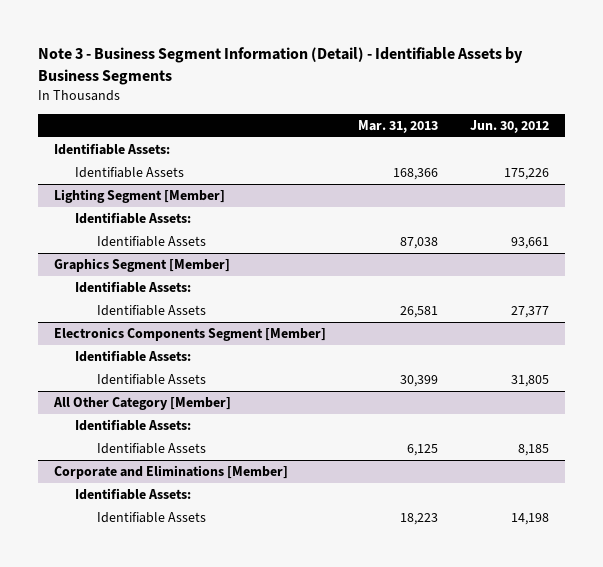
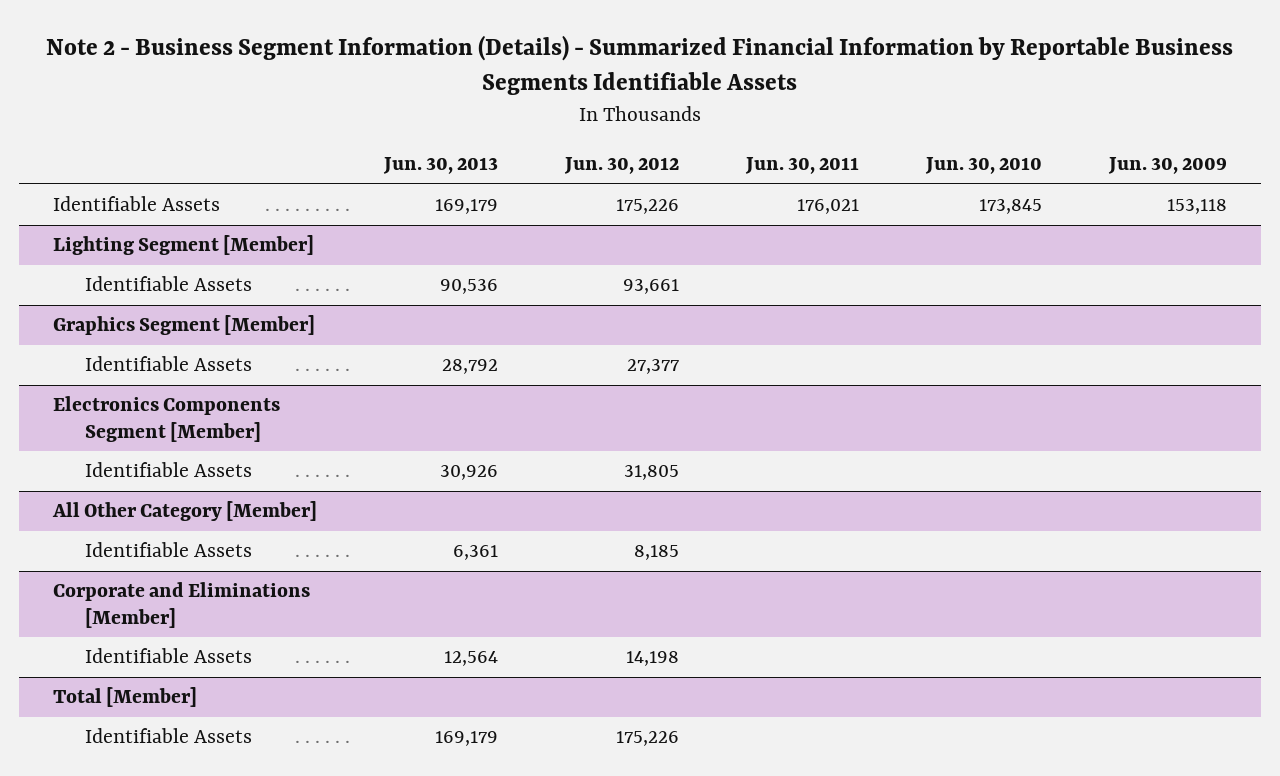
- Note 3 - Business Segment Information (Detail) - Identifiable Assets by Business Segments
+ Note 2 - Business Segment Information (Details) - Summarized Financial Information by Reportable Business Segments Identifiable Assets
- | Mar. 31, 2013 | Jun. 30, 2012
+ | Jun. 30, 2013 | Jun. 30, 2012 | Jun. 30, 2011 | Jun. 30, 2010 | Jun. 30, 2009
- Identifiable Assets:
@ Lighting Segment [Member]
- Identifiable Assets:
@ Graphics Segment [Member]
- Identifiable Assets:
@ Electronics Components Segment [Member]
- Identifiable Assets:
@ All Other Category [Member]
- Identifiable Assets:
@ Corporate and Eliminations [Member]
- Identifiable Assets:
+ Total [Member]
+ Identifiable Assets | 169,179 | 175,226 | | |

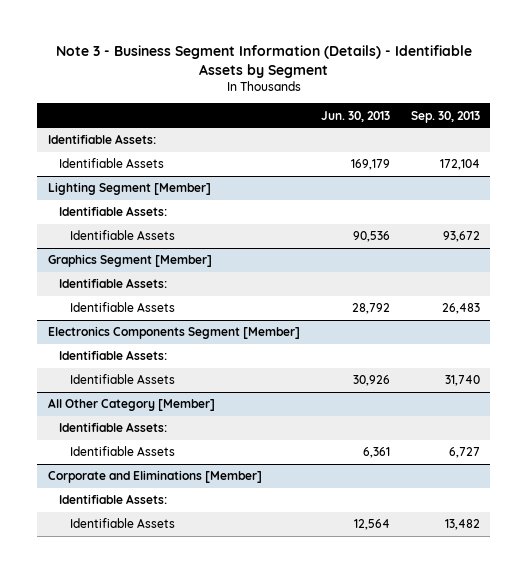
- Note 2 - Business Segment Information (Details) - Summarized Financial Information by Reportable Business Segments Identifiable Assets
+ Note 3 - Business Segment Information (Details) - Identifiable Assets by Segment
- | Jun. 30, 2013 | Jun. 30, 2012 | Jun. 30, 2011 | Jun. 30, 2010 | Jun. 30, 2009
+ | Jun. 30, 2013 | Sep. 30, 2013
+ Identifiable Assets:
@ Lighting Segment [Member]
+ Identifiable Assets:
@ Graphics Segment [Member]
+ Identifiable Assets:
@ Electronics Components Segment [Member]
+ Identifiable Assets:
@ All Other Category [Member]
+ Identifiable Assets:
@ Corporate and Eliminations [Member]
+ Identifiable Assets:
- Total [Member]
- Identifiable Assets | 169,179 | 175,226 | | |

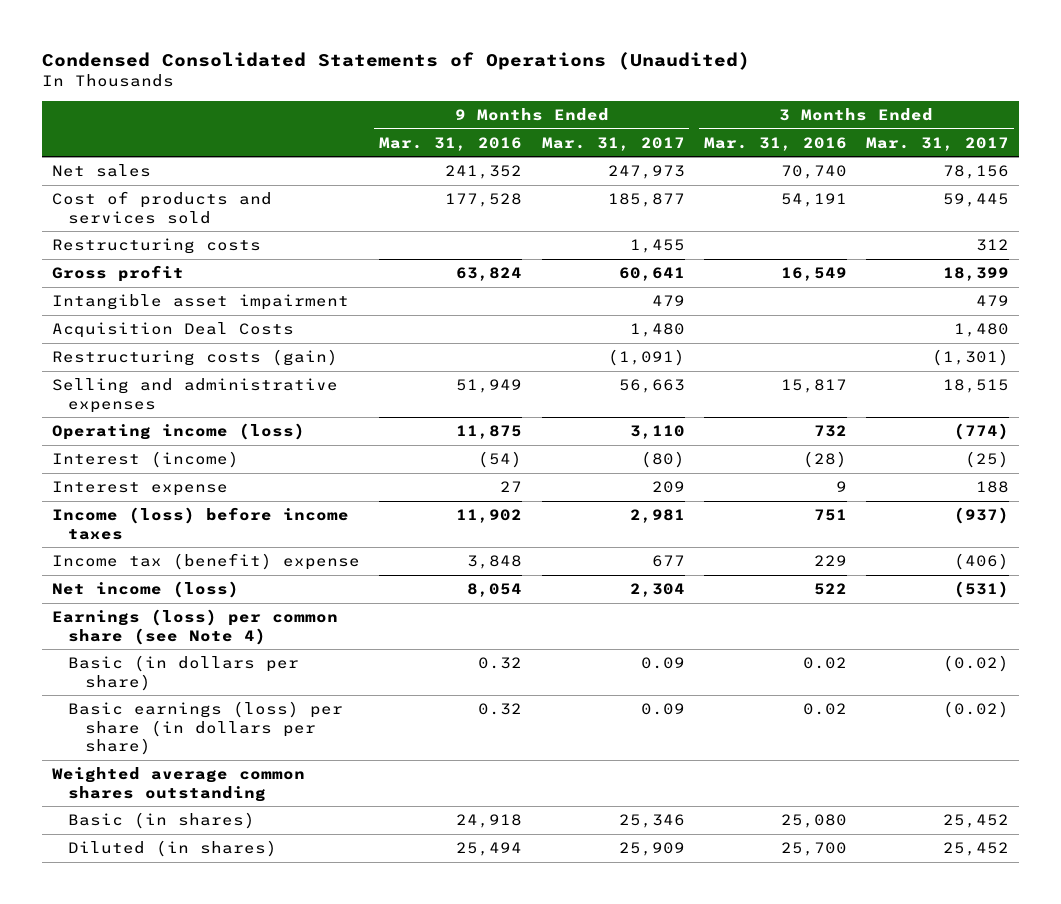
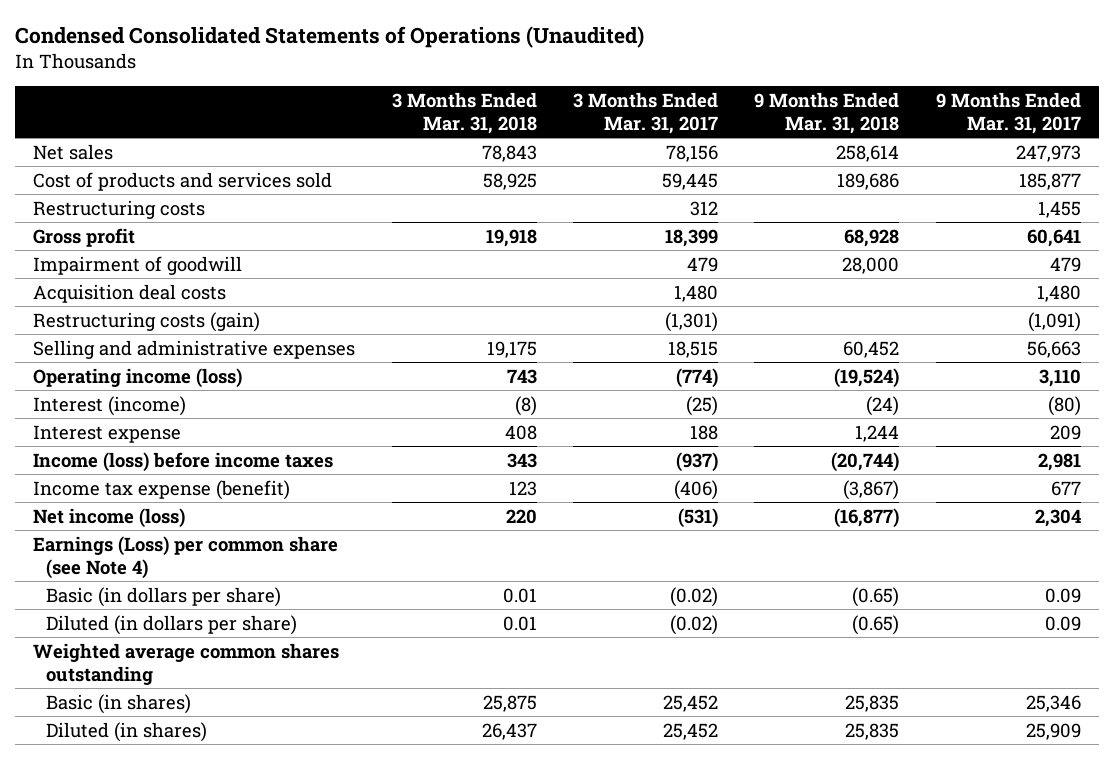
- | 9 Months Ended Mar. 31, 2016 | 9 Months Ended Mar. 31, 2017 | 3 Months Ended Mar. 31, 2016 | 3 Months Ended Mar. 31, 2017
+ | 3 Months Ended Mar. 31, 2018 | 3 Months Ended Mar. 31, 2017 | 9 Months Ended Mar. 31, 2018 | 9 Months Ended Mar. 31, 2017
- Intangible asset impairment | | 479 | | 479
- Acquisition Deal Costs | | 1,480 | | 1,480
+ Impairment of goodwill | | 479 | 28,000 | 479
+ Acquisition deal costs | | 1,480 | | 1,480
- Income tax (benefit) expense | 3,848 | 677 | 229 | (406)
+ Income tax expense (benefit) | 123 | (406) | (3,867) | 677
- Earnings (loss) per common share (see Note 4)
+ Earnings (Loss) per common share (see Note 4)
- Basic earnings (loss) per share (in dollars per share) | 0.32 | 0.09 | 0.02 | (0.02)
+ Diluted (in dollars per share) | 0.01 | (0.02) | (0.65) | 0.09

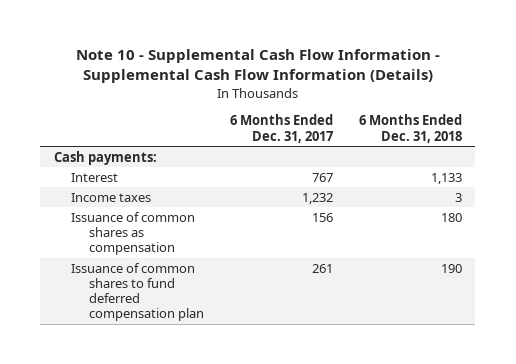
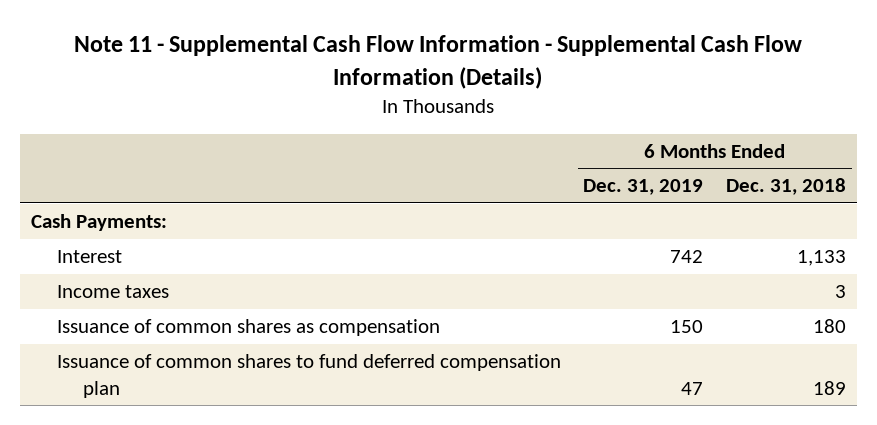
- Note 10 - Supplemental Cash Flow Information - Supplemental Cash Flow Information (Details)
+ Note 11 - Supplemental Cash Flow Information - Supplemental Cash Flow Information (Details)
- | 6 Months Ended Dec. 31, 2017 | 6 Months Ended Dec. 31, 2018
+ | 6 Months Ended Dec. 31, 2019 | 6 Months Ended Dec. 31, 2018
- Cash payments:
+ Cash Payments:
- Issuance of common shares to fund deferred compensation plan | 261 | 190
+ Issuance of common shares to fund deferred compensation plan | 47 | 189

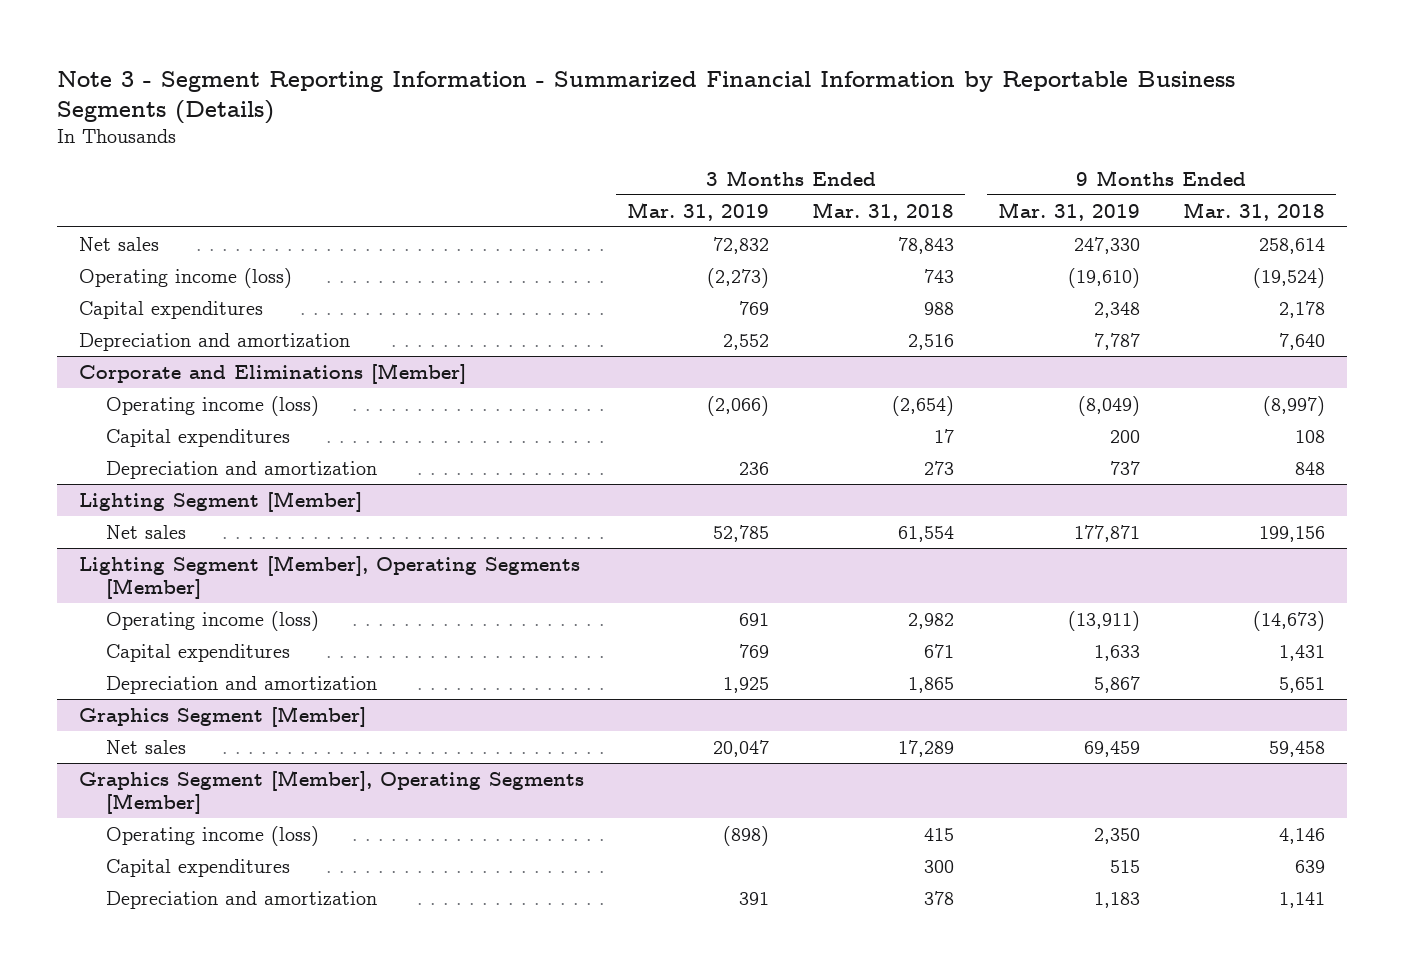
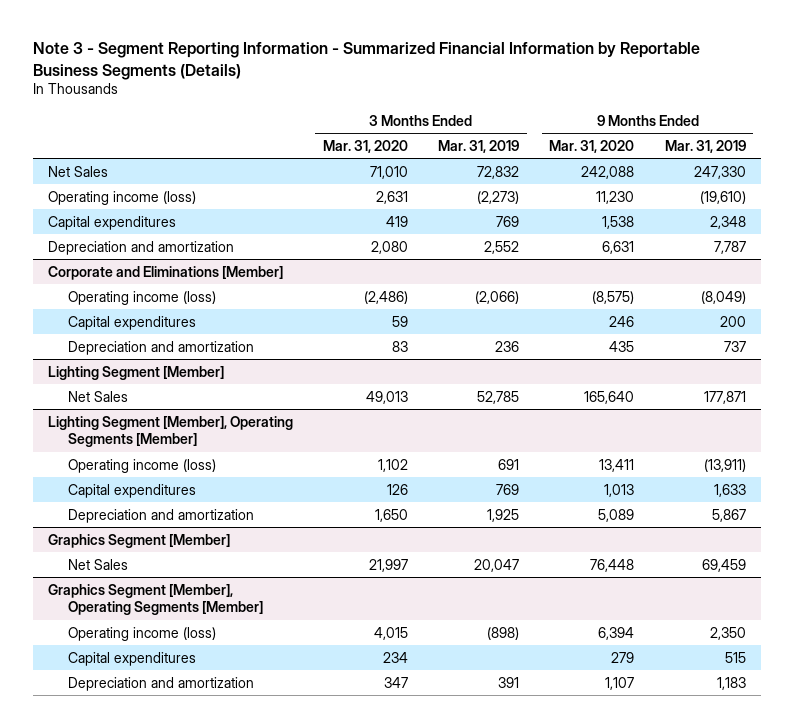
- | 3 Months Ended Mar. 31, 2019 | 3 Months Ended Mar. 31, 2018 | 9 Months Ended Mar. 31, 2019 | 9 Months Ended Mar. 31, 2018
+ | 3 Months Ended Mar. 31, 2020 | 3 Months Ended Mar. 31, 2019 | 9 Months Ended Mar. 31, 2020 | 9 Months Ended Mar. 31, 2019
- Net sales | 72,832 | 78,843 | 247,330 | 258,614
+ Net Sales | 71,010 | 72,832 | 242,088 | 247,330
@ Lighting Segment [Member]
- Net sales | 52,785 | 61,554 | 177,871 | 199,156
+ Net Sales | 49,013 | 52,785 | 165,640 | 177,871
@ Graphics Segment [Member]
- Net sales | 20,047 | 17,289 | 69,459 | 59,458
+ Net Sales | 21,997 | 20,047 | 76,448 | 69,459

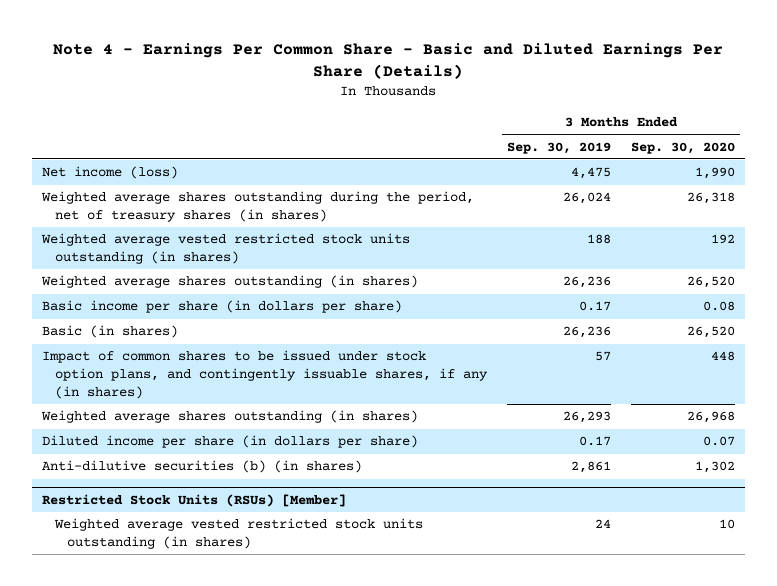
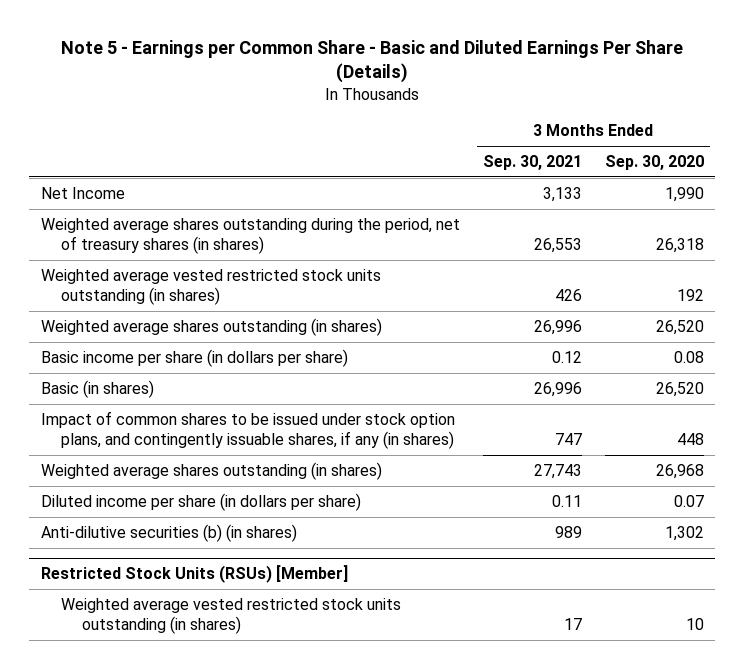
- Note 4 - Earnings Per Common Share - Basic and Diluted Earnings Per Share (Details)
+ Note 5 - Earnings per Common Share - Basic and Diluted Earnings Per Share (Details)
- | 3 Months Ended Sep. 30, 2019 | 3 Months Ended Sep. 30, 2020
+ | 3 Months Ended Sep. 30, 2021 | 3 Months Ended Sep. 30, 2020
- Net income (loss) | 4,475 | 1,990
+ Net Income | 3,133 | 1,990

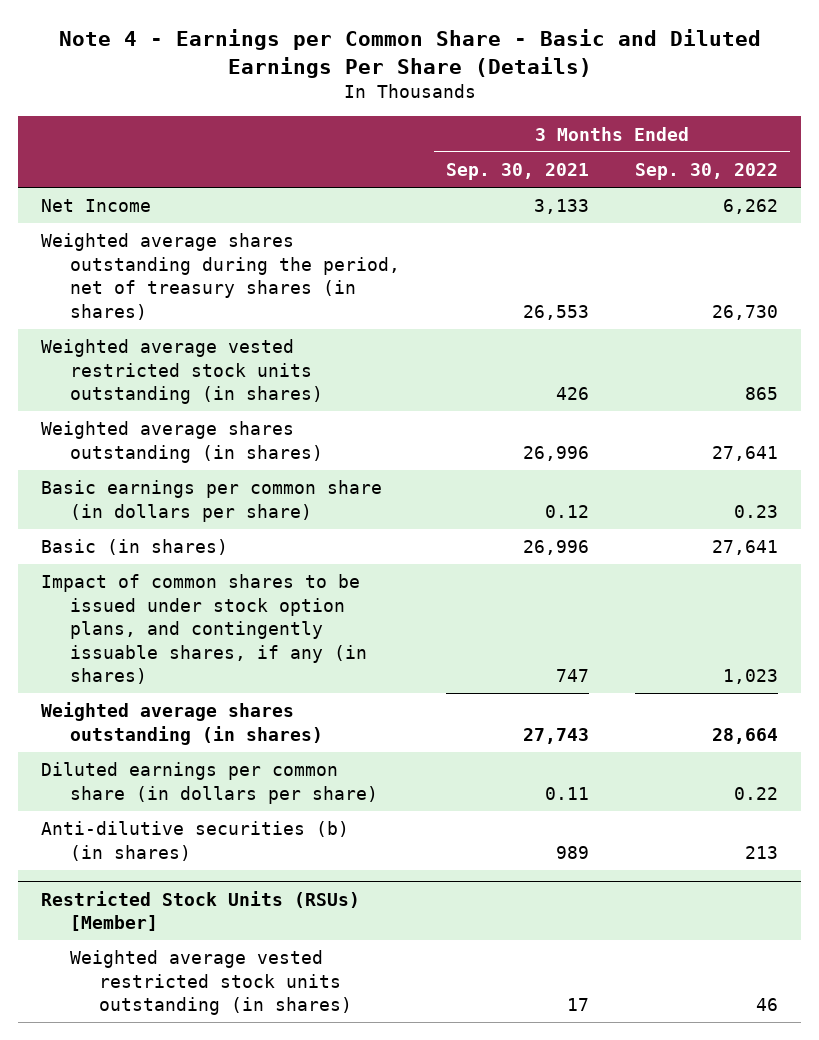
- Note 5 - Earnings per Common Share - Basic and Diluted Earnings Per Share (Details)
+ Note 4 - Earnings per Common Share - Basic and Diluted Earnings Per Share (Details)
- | 3 Months Ended Sep. 30, 2021 | 3 Months Ended Sep. 30, 2020
+ | 3 Months Ended Sep. 30, 2021 | 3 Months Ended Sep. 30, 2022
- Basic income per share (in dollars per share) | 0.12 | 0.08
+ Basic earnings per common share (in dollars per share) | 0.12 | 0.23
- Diluted income per share (in dollars per share) | 0.11 | 0.07
+ Diluted earnings per common share (in dollars per share) | 0.11 | 0.22

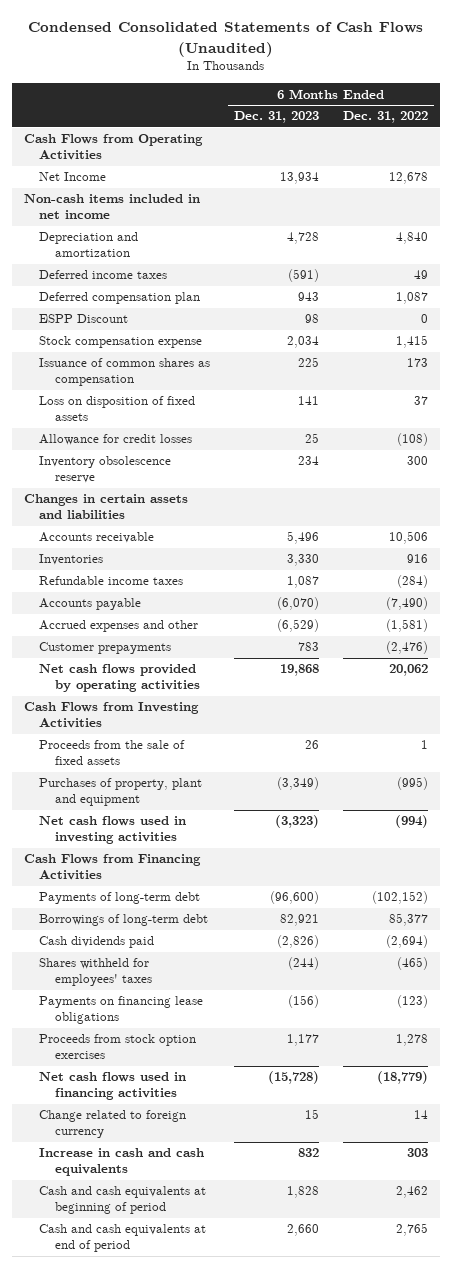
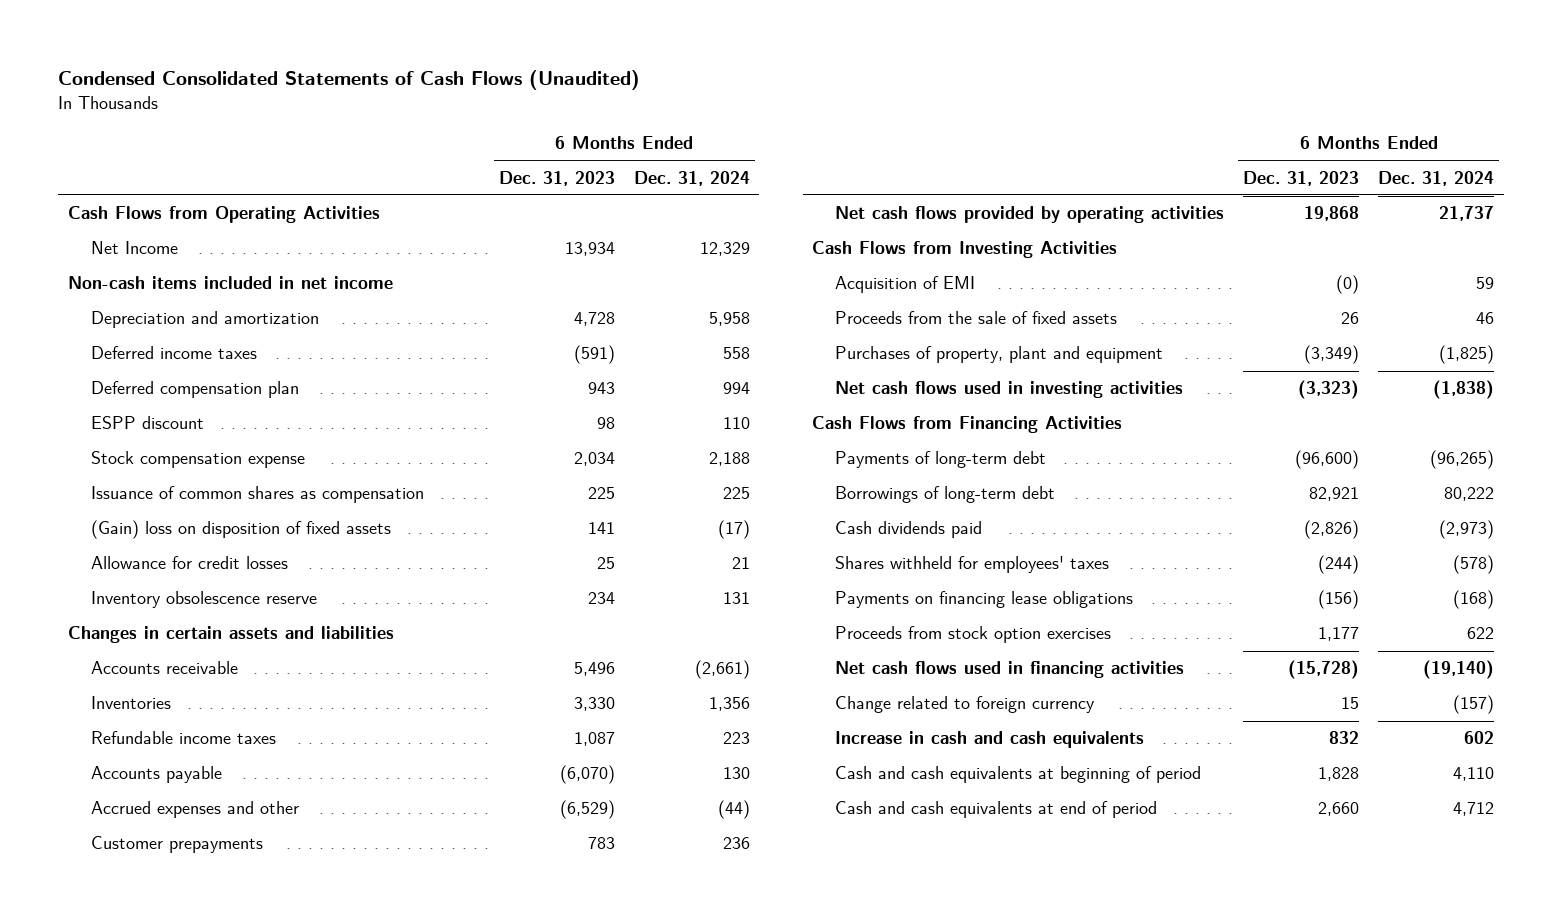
- | 6 Months Ended Dec. 31, 2023 | 6 Months Ended Dec. 31, 2022
+ | 6 Months Ended Dec. 31, 2023 | 6 Months Ended Dec. 31, 2024
- ESPP Discount | 98 | 0
+ ESPP discount | 98 | 110
- Loss on disposition of fixed assets | 141 | 37
+ (Gain) loss on disposition of fixed assets | 141 | (17)
+ Acquisition of EMI | (0) | 59

